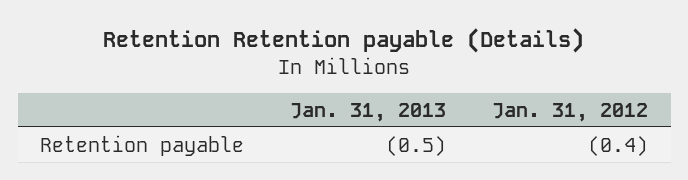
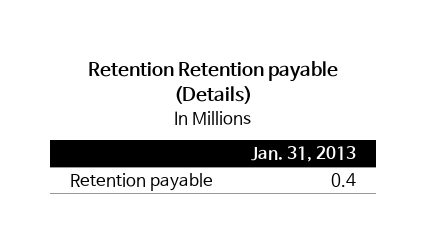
- | Jan. 31, 2013 | Jan. 31, 2012
+ | Jan. 31, 2013
- Retention payable | (0.5) | (0.4)
+ Retention payable | 0.4

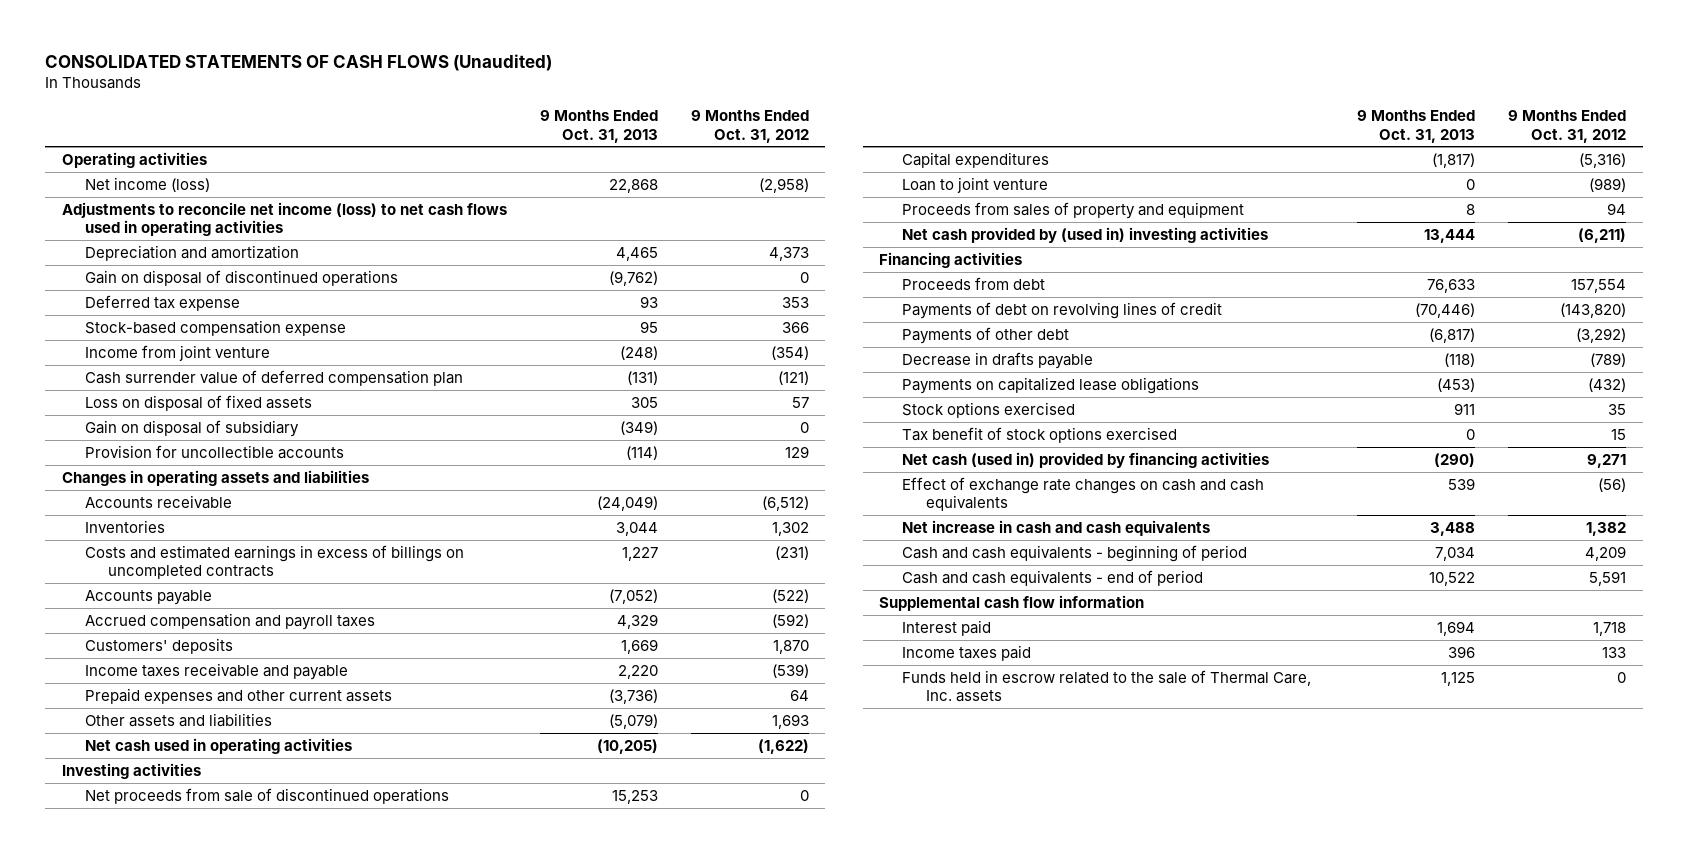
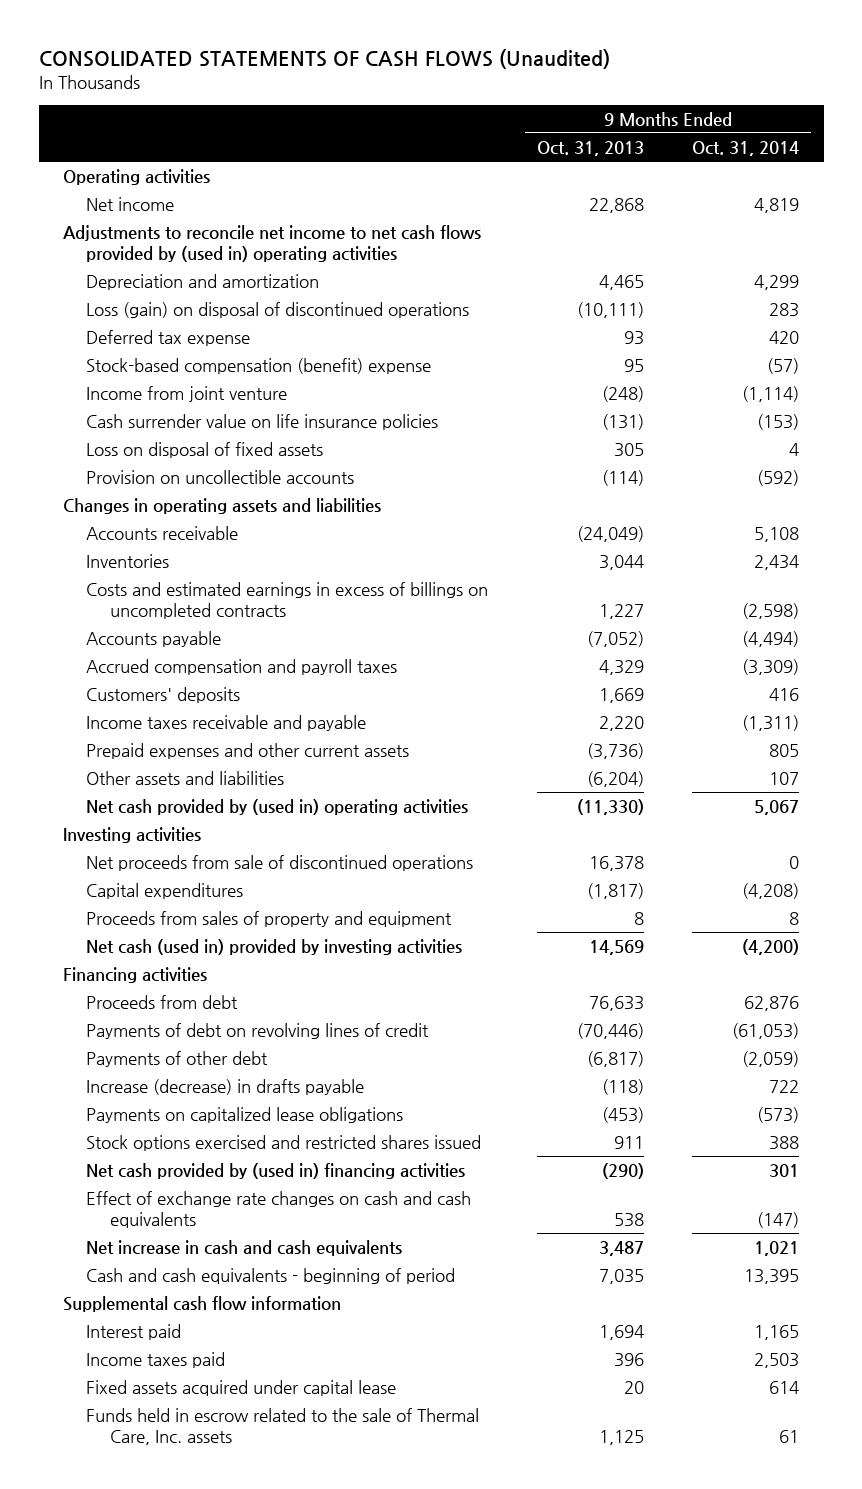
- | 9 Months Ended Oct. 31, 2013 | 9 Months Ended Oct. 31, 2012
+ | 9 Months Ended Oct. 31, 2013 | 9 Months Ended Oct. 31, 2014
- Net income (loss) | 22,868 | (2,958)
- Adjustments to reconcile net income (loss) to net cash flows used in operating activities
+ Net income | 22,868 | 4,819
+ Adjustments to reconcile net income to net cash flows provided by (used in) operating activities
- Gain on disposal of discontinued operations | (9,762) | 0
+ Loss (gain) on disposal of discontinued operations | (10,111) | 283
- Stock-based compensation expense | 95 | 366
+ Stock-based compensation (benefit) expense | 95 | (57)
- Cash surrender value of deferred compensation plan | (131) | (121)
+ Cash surrender value on life insurance policies | (131) | (153)
- Gain on disposal of subsidiary | (349) | 0
- Provision for uncollectible accounts | (114) | 129
+ Provision on uncollectible accounts | (114) | (592)
- Other assets and liabilities | (5,079) | 1,693
- Net cash used in operating activities | (10,205) | (1,622)
+ Other assets and liabilities | (6,204) | 107
+ Net cash provided by (used in) operating activities | (11,330) | 5,067
- Net proceeds from sale of discontinued operations | 15,253 | 0
+ Net proceeds from sale of discontinued operations | 16,378 | 0
- Loan to joint venture | 0 | (989)
- Net cash provided by (used in) investing activities | 13,444 | (6,211)
+ Net cash (used in) provided by investing activities | 14,569 | (4,200)
- Decrease in drafts payable | (118) | (789)
+ Increase (decrease) in drafts payable | (118) | 722
- Stock options exercised | 911 | 35
- Tax benefit of stock options exercised | 0 | 15
- Net cash (used in) provided by financing activities | (290) | 9,271
- Effect of exchange rate changes on cash and cash equivalents | 539 | (56)
- Net increase in cash and cash equivalents | 3,488 | 1,382
- Cash and cash equivalents - beginning of period | 7,034 | 4,209
- Cash and cash equivalents - end of period | 10,522 | 5,591
+ Stock options exercised and restricted shares issued | 911 | 388
+ Net cash provided by (used in) financing activities | (290) | 301
+ Effect of exchange rate changes on cash and cash equivalents | 538 | (147)
+ Net increase in cash and cash equivalents | 3,487 | 1,021
+ Cash and cash equivalents - beginning of period | 7,035 | 13,395
+ Fixed assets acquired under capital lease | 20 | 614

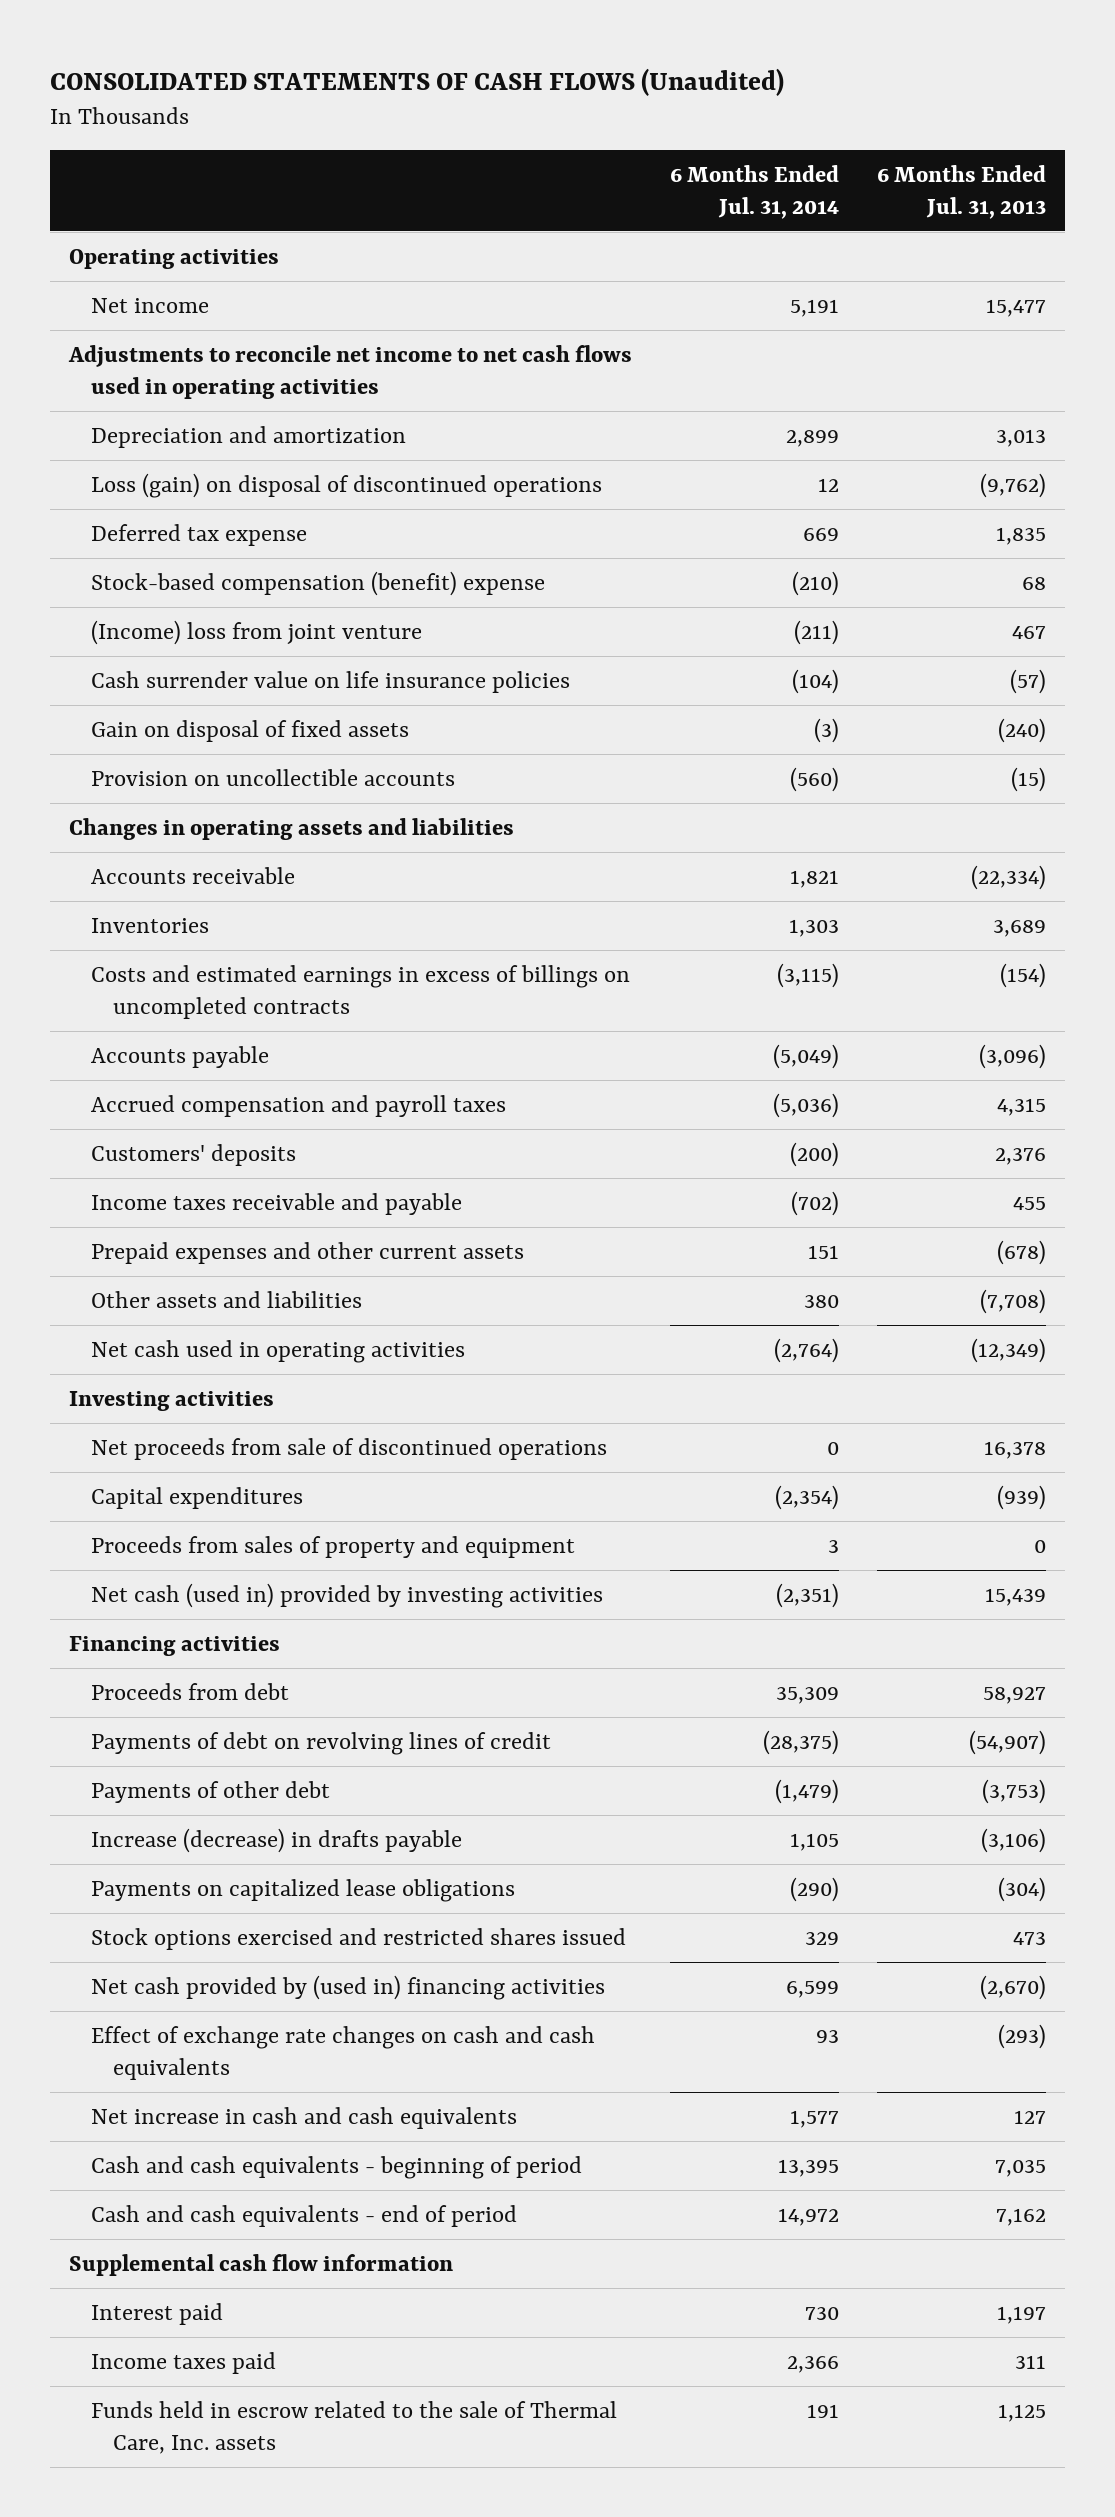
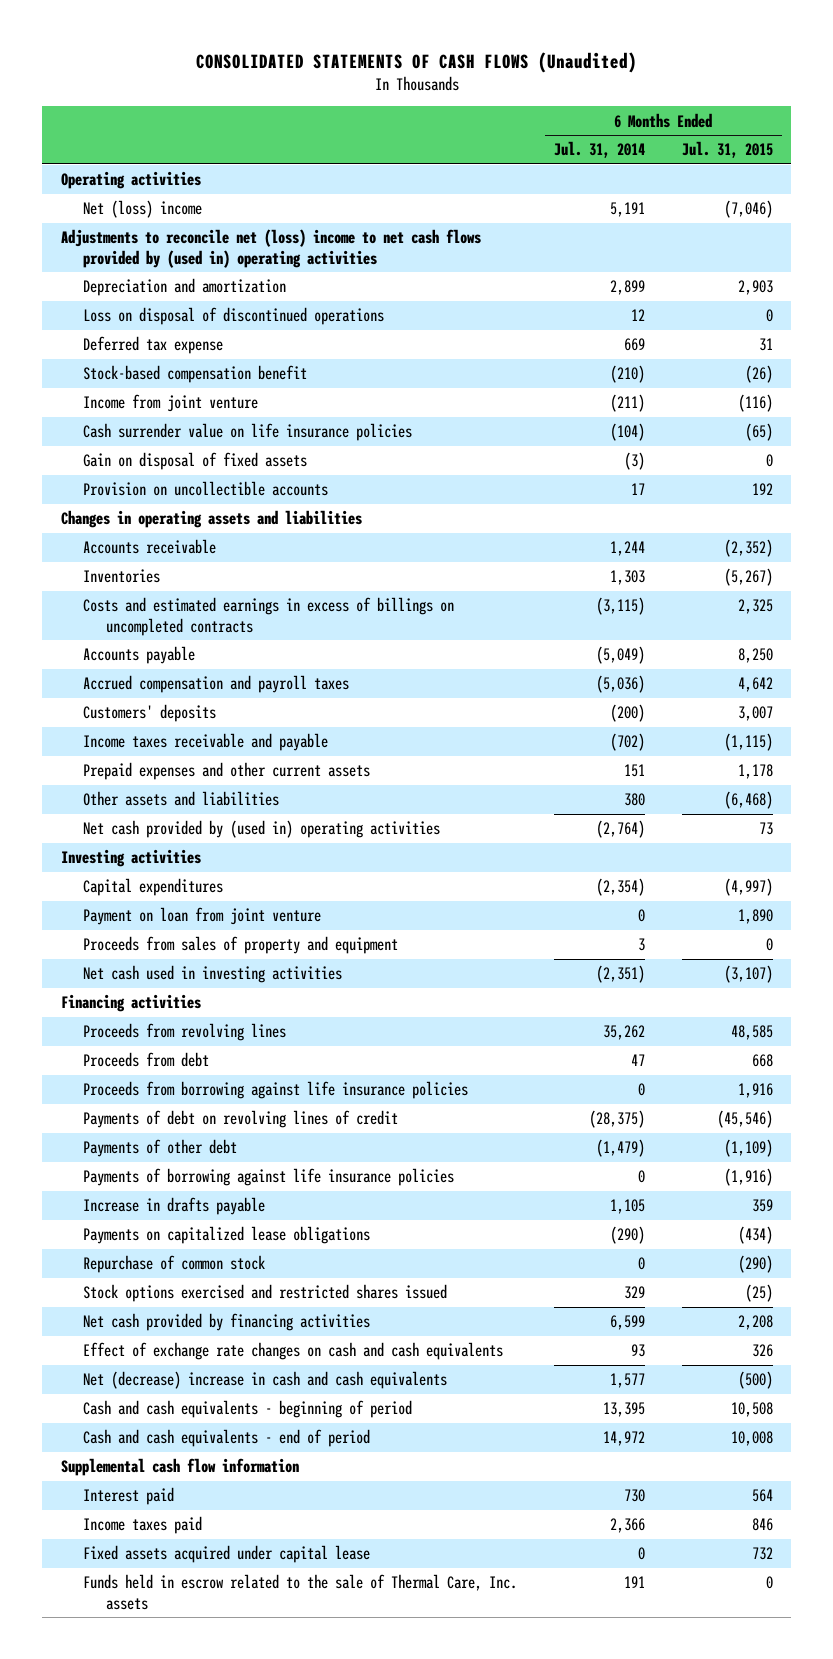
- | 6 Months Ended Jul. 31, 2014 | 6 Months Ended Jul. 31, 2013
+ | 6 Months Ended Jul. 31, 2014 | 6 Months Ended Jul. 31, 2015
- Net income | 5,191 | 15,477
- Adjustments to reconcile net income to net cash flows used in operating activities
+ Net (loss) income | 5,191 | (7,046)
+ Adjustments to reconcile net (loss) income to net cash flows provided by (used in) operating activities
- Loss (gain) on disposal of discontinued operations | 12 | (9,762)
+ Loss on disposal of discontinued operations | 12 | 0
- Stock-based compensation (benefit) expense | (210) | 68
- (Income) loss from joint venture | (211) | 467
+ Stock-based compensation benefit | (210) | (26)
+ Income from joint venture | (211) | (116)
- Provision on uncollectible accounts | (560) | (15)
+ Provision on uncollectible accounts | 17 | 192
- Accounts receivable | 1,821 | (22,334)
+ Accounts receivable | 1,244 | (2,352)
- Net cash used in operating activities | (2,764) | (12,349)
+ Net cash provided by (used in) operating activities | (2,764) | 73
- Net proceeds from sale of discontinued operations | 0 | 16,378
+ Payment on loan from joint venture | 0 | 1,890
- Net cash (used in) provided by investing activities | (2,351) | 15,439
+ Net cash used in investing activities | (2,351) | (3,107)
- Proceeds from debt | 35,309 | 58,927
+ Proceeds from revolving lines | 35,262 | 48,585
+ Proceeds from debt | 47 | 668
+ Proceeds from borrowing against life insurance policies | 0 | 1,916
- Increase (decrease) in drafts payable | 1,105 | (3,106)
+ Payments of borrowing against life insurance policies | 0 | (1,916)
+ Increase in drafts payable | 1,105 | 359
+ Repurchase of common stock | 0 | (290)
- Net cash provided by (used in) financing activities | 6,599 | (2,670)
+ Net cash provided by financing activities | 6,599 | 2,208
- Net increase in cash and cash equivalents | 1,577 | 127
+ Net (decrease) increase in cash and cash equivalents | 1,577 | (500)
+ Fixed assets acquired under capital lease | 0 | 732

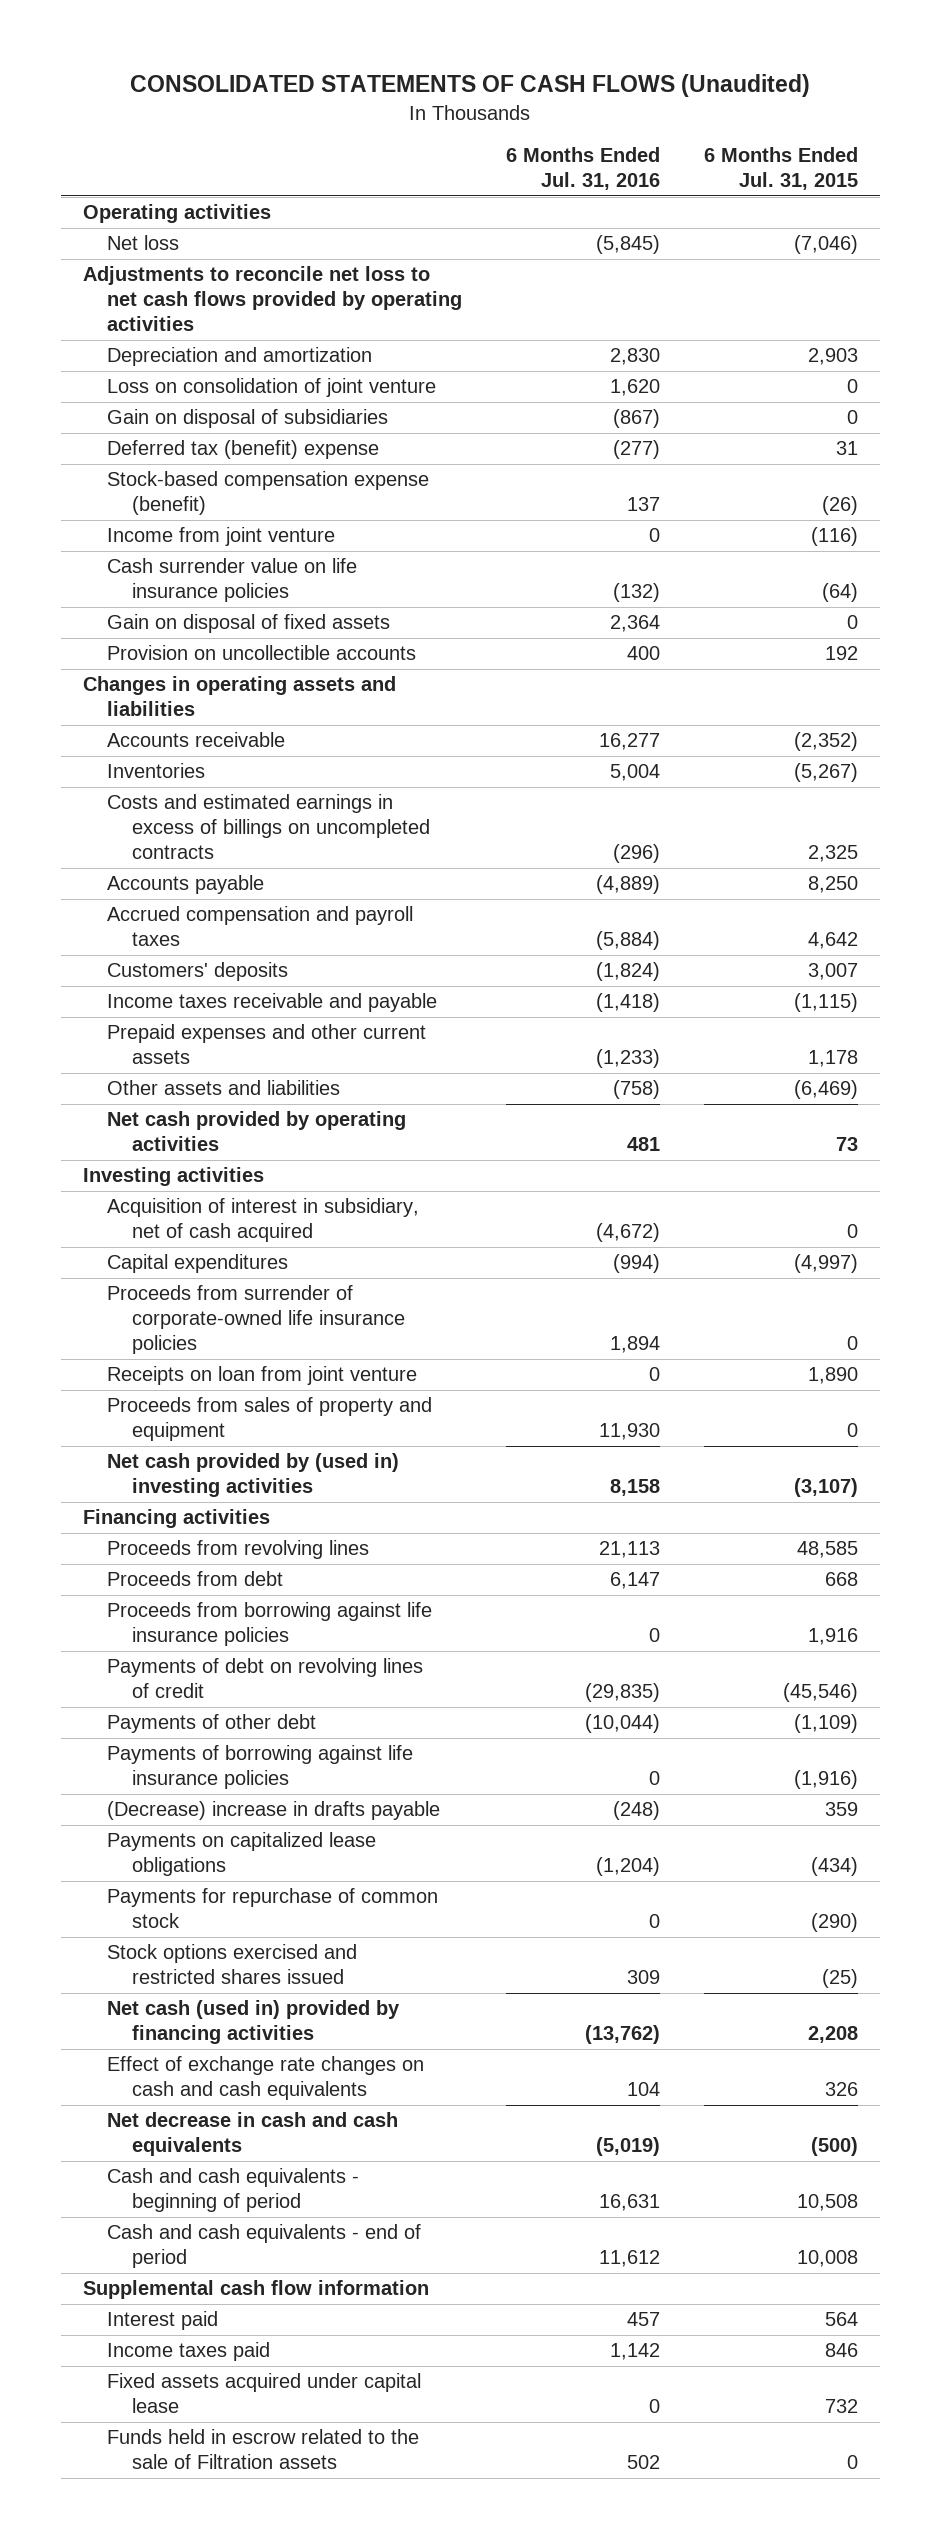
- | 6 Months Ended Jul. 31, 2014 | 6 Months Ended Jul. 31, 2015
+ | 6 Months Ended Jul. 31, 2016 | 6 Months Ended Jul. 31, 2015
- Net (loss) income | 5,191 | (7,046)
- Adjustments to reconcile net (loss) income to net cash flows provided by (used in) operating activities
+ Net loss | (5,845) | (7,046)
+ Adjustments to reconcile net loss to net cash flows provided by operating activities
- Loss on disposal of discontinued operations | 12 | 0
- Deferred tax expense | 669 | 31
- Stock-based compensation benefit | (210) | (26)
+ Loss on consolidation of joint venture | 1,620 | 0
+ Gain on disposal of subsidiaries | (867) | 0
+ Deferred tax (benefit) expense | (277) | 31
+ Stock-based compensation expense (benefit) | 137 | (26)
- Cash surrender value on life insurance policies | (104) | (65)
+ Cash surrender value on life insurance policies | (132) | (64)
- Other assets and liabilities | 380 | (6,468)
- Net cash provided by (used in) operating activities | (2,764) | 73
+ Other assets and liabilities | (758) | (6,469)
+ Net cash provided by operating activities | 481 | 73
+ Acquisition of interest in subsidiary, net of cash acquired | (4,672) | 0
- Payment on loan from joint venture | 0 | 1,890
+ Proceeds from surrender of corporate-owned life insurance policies | 1,894 | 0
+ Receipts on loan from joint venture | 0 | 1,890
- Net cash used in investing activities | (2,351) | (3,107)
+ Net cash provided by (used in) investing activities | 8,158 | (3,107)
- Increase in drafts payable | 1,105 | 359
+ (Decrease) increase in drafts payable | (248) | 359
- Repurchase of common stock | 0 | (290)
+ Payments for repurchase of common stock | 0 | (290)
- Net cash provided by financing activities | 6,599 | 2,208
+ Net cash (used in) provided by financing activities | (13,762) | 2,208
- Net (decrease) increase in cash and cash equivalents | 1,577 | (500)
+ Net decrease in cash and cash equivalents | (5,019) | (500)
- Funds held in escrow related to the sale of Thermal Care, Inc. assets | 191 | 0
+ Funds held in escrow related to the sale of Filtration assets | 502 | 0

